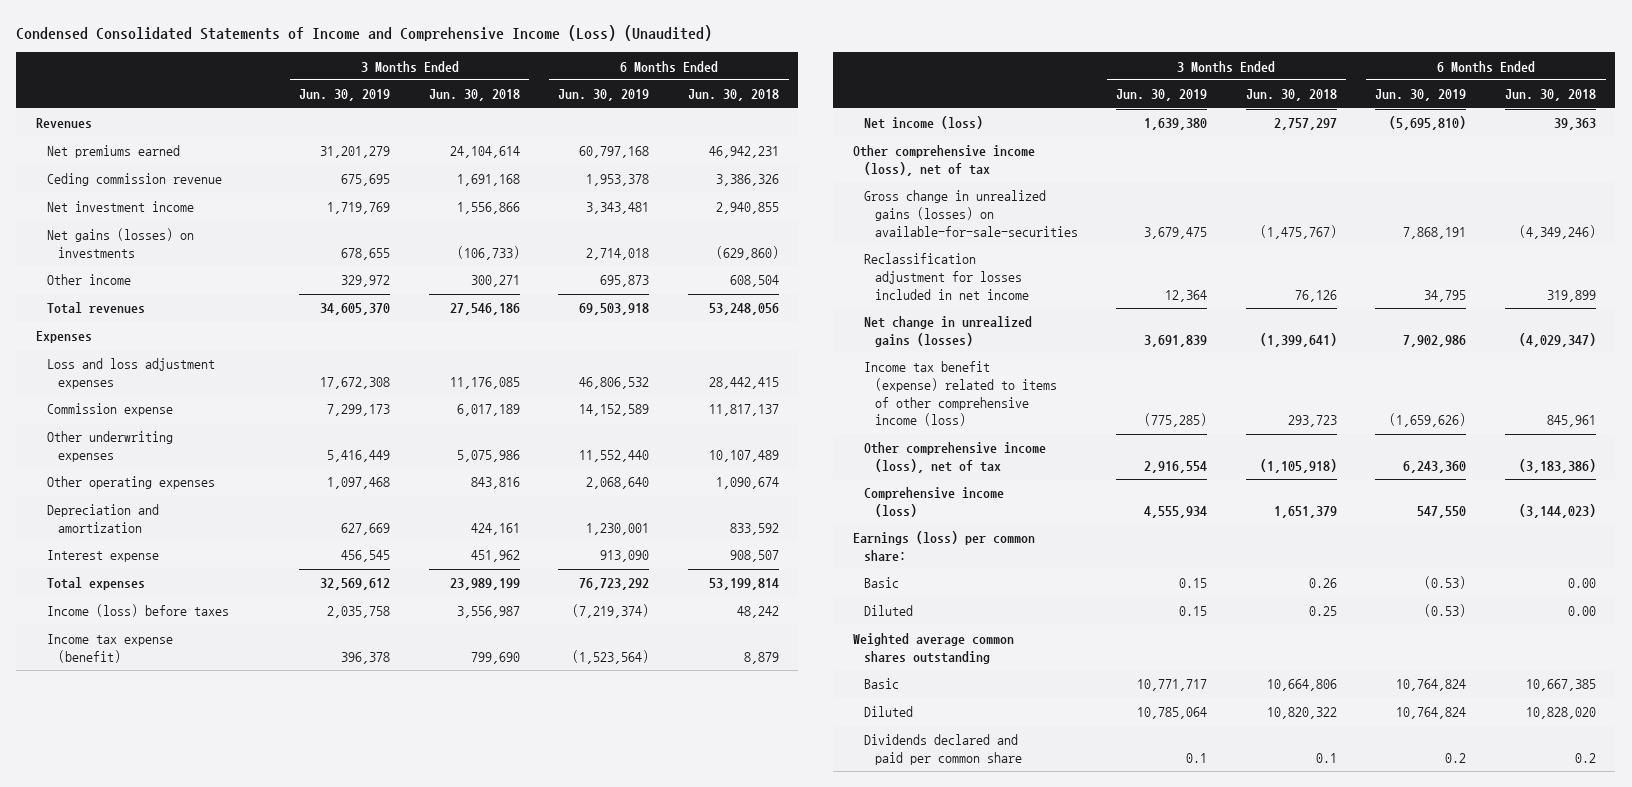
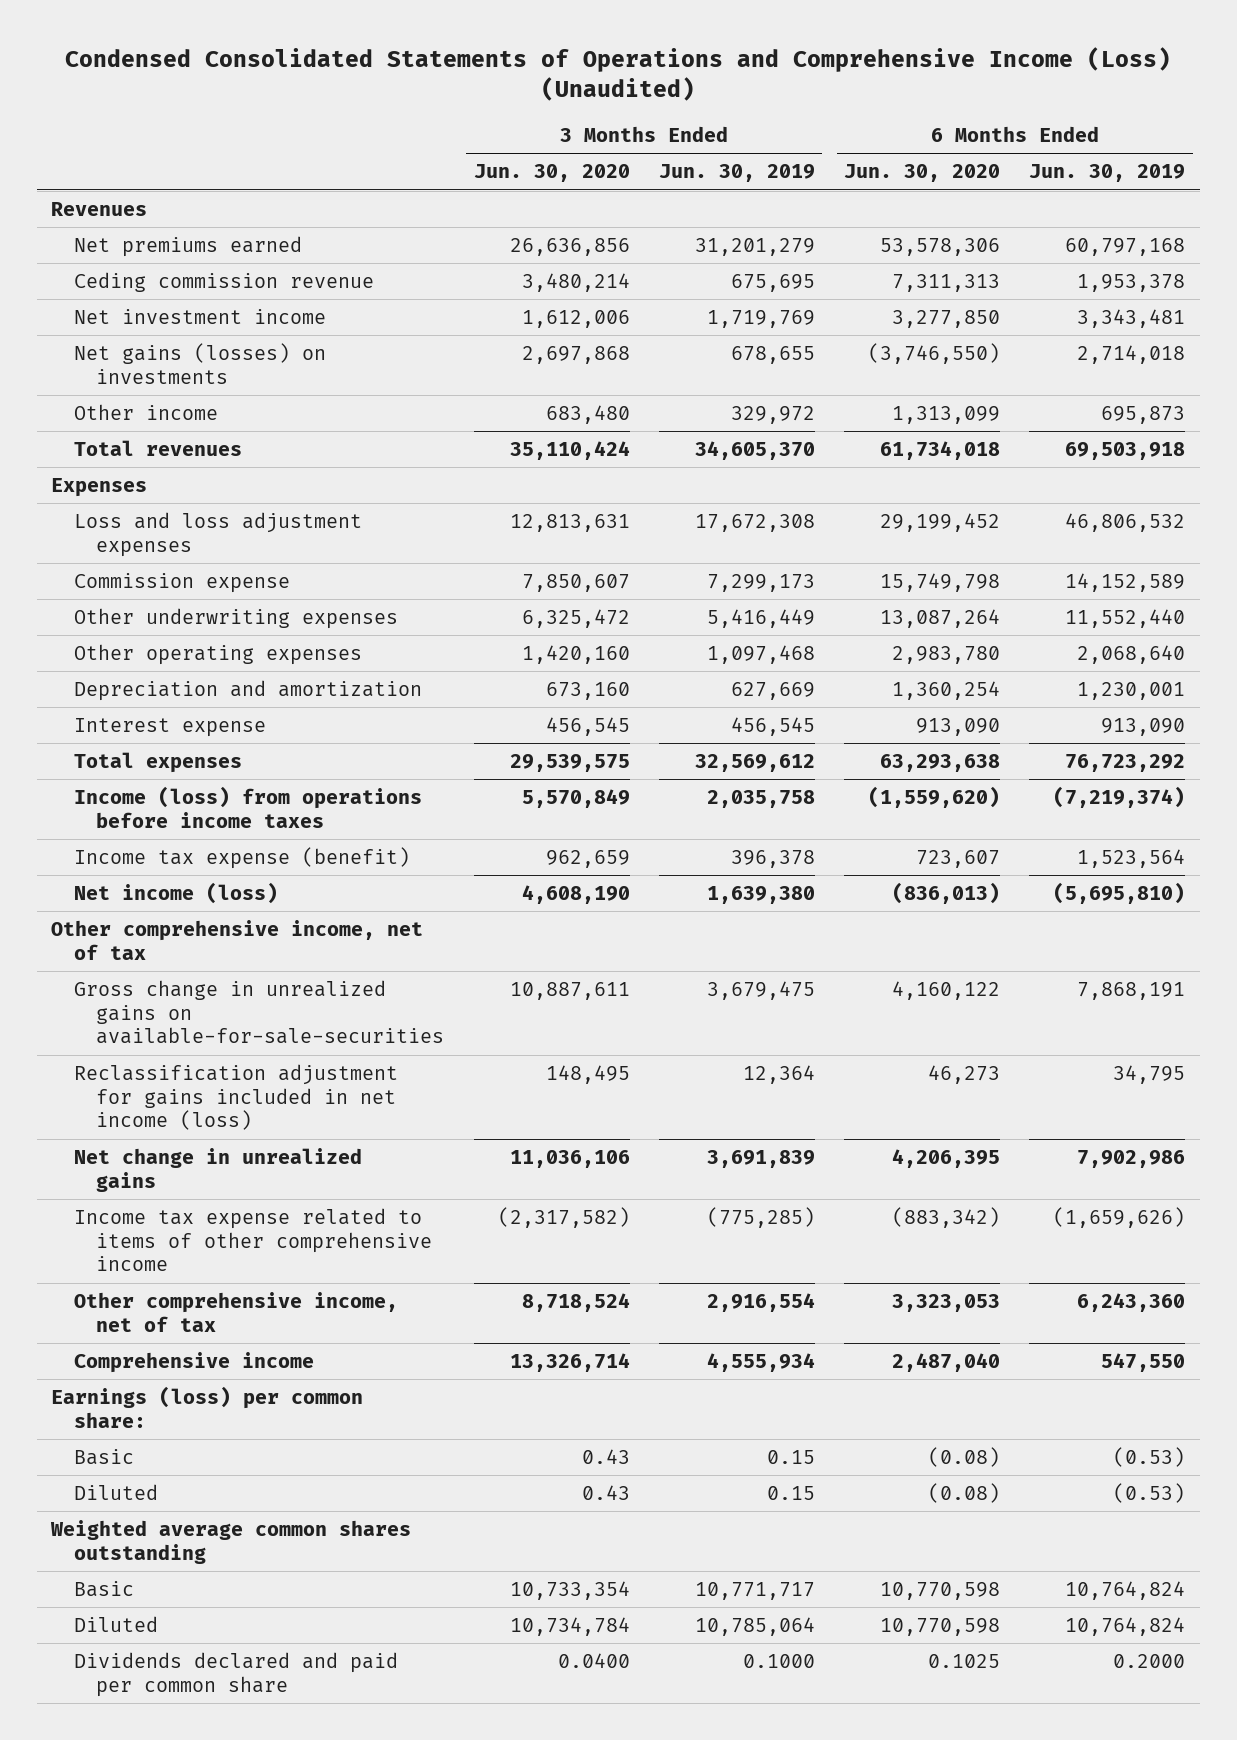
- Condensed Consolidated Statements of Income and Comprehensive Income (Loss) (Unaudited)
+ Condensed Consolidated Statements of Operations and Comprehensive Income (Loss) (Unaudited)
- | 3 Months Ended Jun. 30, 2019 | 3 Months Ended Jun. 30, 2018 | 6 Months Ended Jun. 30, 2019 | 6 Months Ended Jun. 30, 2018
+ | 3 Months Ended Jun. 30, 2020 | 3 Months Ended Jun. 30, 2019 | 6 Months Ended Jun. 30, 2020 | 6 Months Ended Jun. 30, 2019
- Income (loss) before taxes | 2,035,758 | 3,556,987 | (7,219,374) | 48,242
- Income tax expense (benefit) | 396,378 | 799,690 | (1,523,564) | 8,879
+ Income (loss) from operations before income taxes | 5,570,849 | 2,035,758 | (1,559,620) | (7,219,374)
+ Income tax expense (benefit) | 962,659 | 396,378 | 723,607 | 1,523,564
- Other comprehensive income (loss), net of tax
- Gross change in unrealized gains (losses) on available-for-sale-securities | 3,679,475 | (1,475,767) | 7,868,191 | (4,349,246)
- Reclassification adjustment for losses included in net income | 12,364 | 76,126 | 34,795 | 319,899
- Net change in unrealized gains (losses) | 3,691,839 | (1,399,641) | 7,902,986 | (4,029,347)
- Income tax benefit (expense) related to items of other comprehensive income (loss) | (775,285) | 293,723 | (1,659,626) | 845,961
- Other comprehensive income (loss), net of tax | 2,916,554 | (1,105,918) | 6,243,360 | (3,183,386)
- Comprehensive income (loss) | 4,555,934 | 1,651,379 | 547,550 | (3,144,023)
+ Other comprehensive income, net of tax
+ Gross change in unrealized gains on available-for-sale-securities | 10,887,611 | 3,679,475 | 4,160,122 | 7,868,191
+ Reclassification adjustment for gains included in net income (loss) | 148,495 | 12,364 | 46,273 | 34,795
+ Net change in unrealized gains | 11,036,106 | 3,691,839 | 4,206,395 | 7,902,986
+ Income tax expense related to items of other comprehensive income | (2,317,582) | (775,285) | (883,342) | (1,659,626)
+ Other comprehensive income, net of tax | 8,718,524 | 2,916,554 | 3,323,053 | 6,243,360
+ Comprehensive income | 13,326,714 | 4,555,934 | 2,487,040 | 547,550
- Dividends declared and paid per common share | 0.1 | 0.1 | 0.2 | 0.2
+ Dividends declared and paid per common share | 0.0400 | 0.1000 | 0.1025 | 0.2000

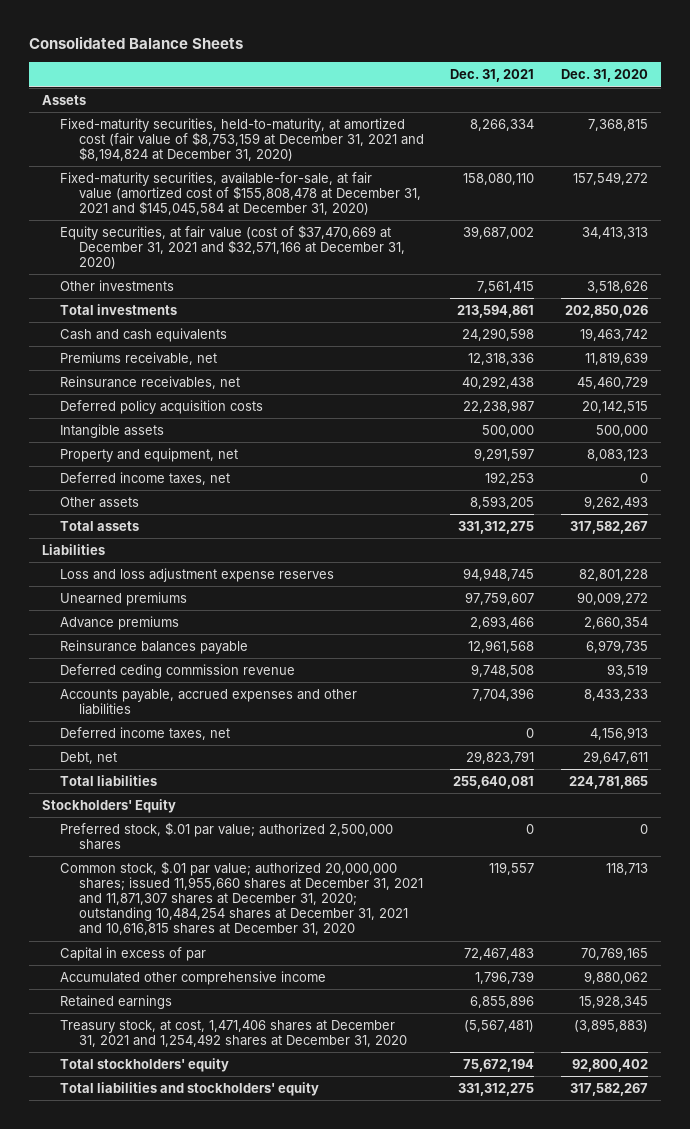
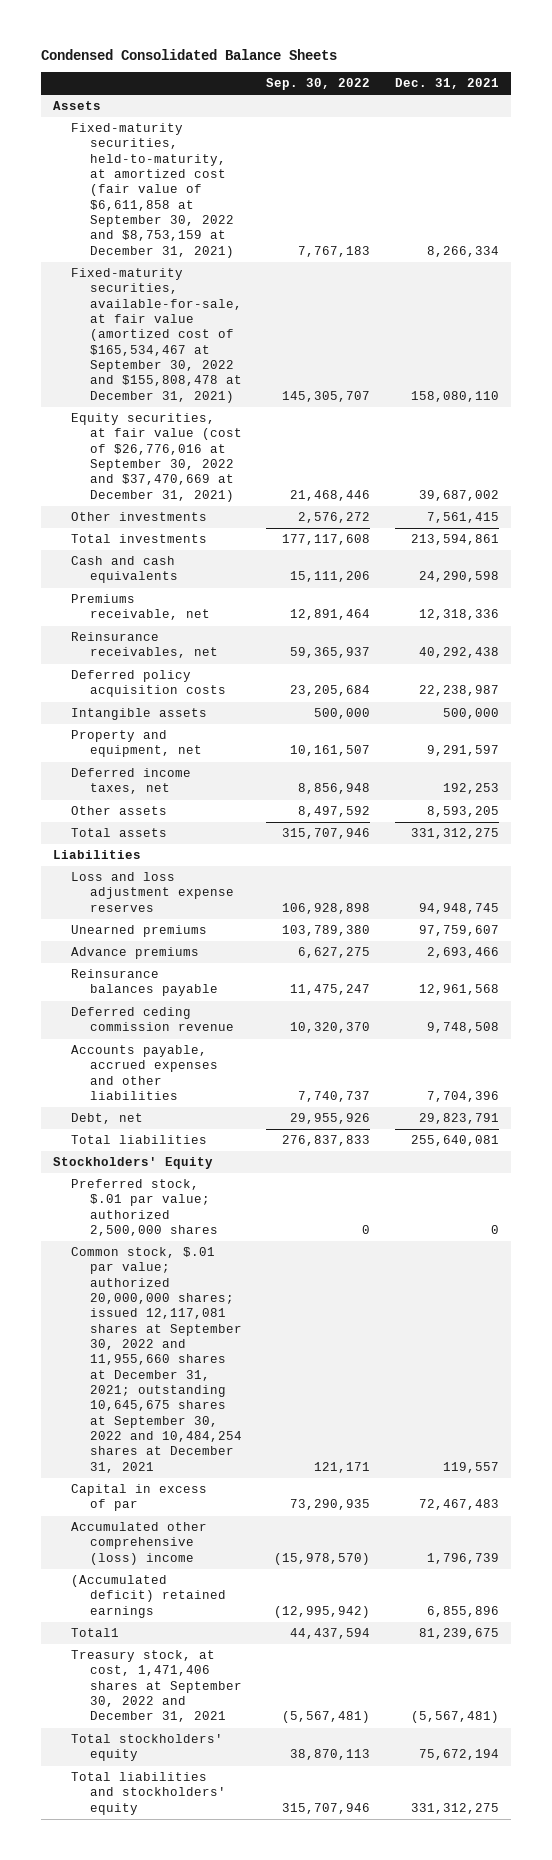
- Consolidated Balance Sheets
+ Condensed Consolidated Balance Sheets
- | Dec. 31, 2021 | Dec. 31, 2020
+ | Sep. 30, 2022 | Dec. 31, 2021
- Fixed-maturity securities, held-to-maturity, at amortized cost (fair value of $8,753,159 at December 31, 2021 and $8,194,824 at December 31, 2020) | 8,266,334 | 7,368,815
- Fixed-maturity securities, available-for-sale, at fair value (amortized cost of $155,808,478 at December 31, 2021 and $145,045,584 at December 31, 2020) | 158,080,110 | 157,549,272
- Equity securities, at fair value (cost of $37,470,669 at December 31, 2021 and $32,571,166 at December 31, 2020) | 39,687,002 | 34,413,313
+ Fixed-maturity securities, held-to-maturity, at amortized cost (fair value of $6,611,858 at September 30, 2022 and $8,753,159 at December 31, 2021) | 7,767,183 | 8,266,334
+ Fixed-maturity securities, available-for-sale, at fair value (amortized cost of $165,534,467 at September 30, 2022 and $155,808,478 at December 31, 2021) | 145,305,707 | 158,080,110
+ Equity securities, at fair value (cost of $26,776,016 at September 30, 2022 and $37,470,669 at December 31, 2021) | 21,468,446 | 39,687,002
- Deferred income taxes, net | 0 | 4,156,913
- Common stock, $.01 par value; authorized 20,000,000 shares; issued 11,955,660 shares at December 31, 2021 and 11,871,307 shares at December 31, 2020; outstanding 10,484,254 shares at December 31, 2021 and 10,616,815 shares at December 31, 2020 | 119,557 | 118,713
+ Common stock, $.01 par value; authorized 20,000,000 shares; issued 12,117,081 shares at September 30, 2022 and 11,955,660 shares at December 31, 2021; outstanding 10,645,675 shares at September 30, 2022 and 10,484,254 shares at December 31, 2021 | 121,171 | 119,557
- Accumulated other comprehensive income | 1,796,739 | 9,880,062
- Retained earnings | 6,855,896 | 15,928,345
- Treasury stock, at cost, 1,471,406 shares at December 31, 2021 and 1,254,492 shares at December 31, 2020 | (5,567,481) | (3,895,883)
+ Accumulated other comprehensive (loss) income | (15,978,570) | 1,796,739
+ (Accumulated deficit) retained earnings | (12,995,942) | 6,855,896
+ Total1 | 44,437,594 | 81,239,675
+ Treasury stock, at cost, 1,471,406 shares at September 30, 2022 and December 31, 2021 | (5,567,481) | (5,567,481)

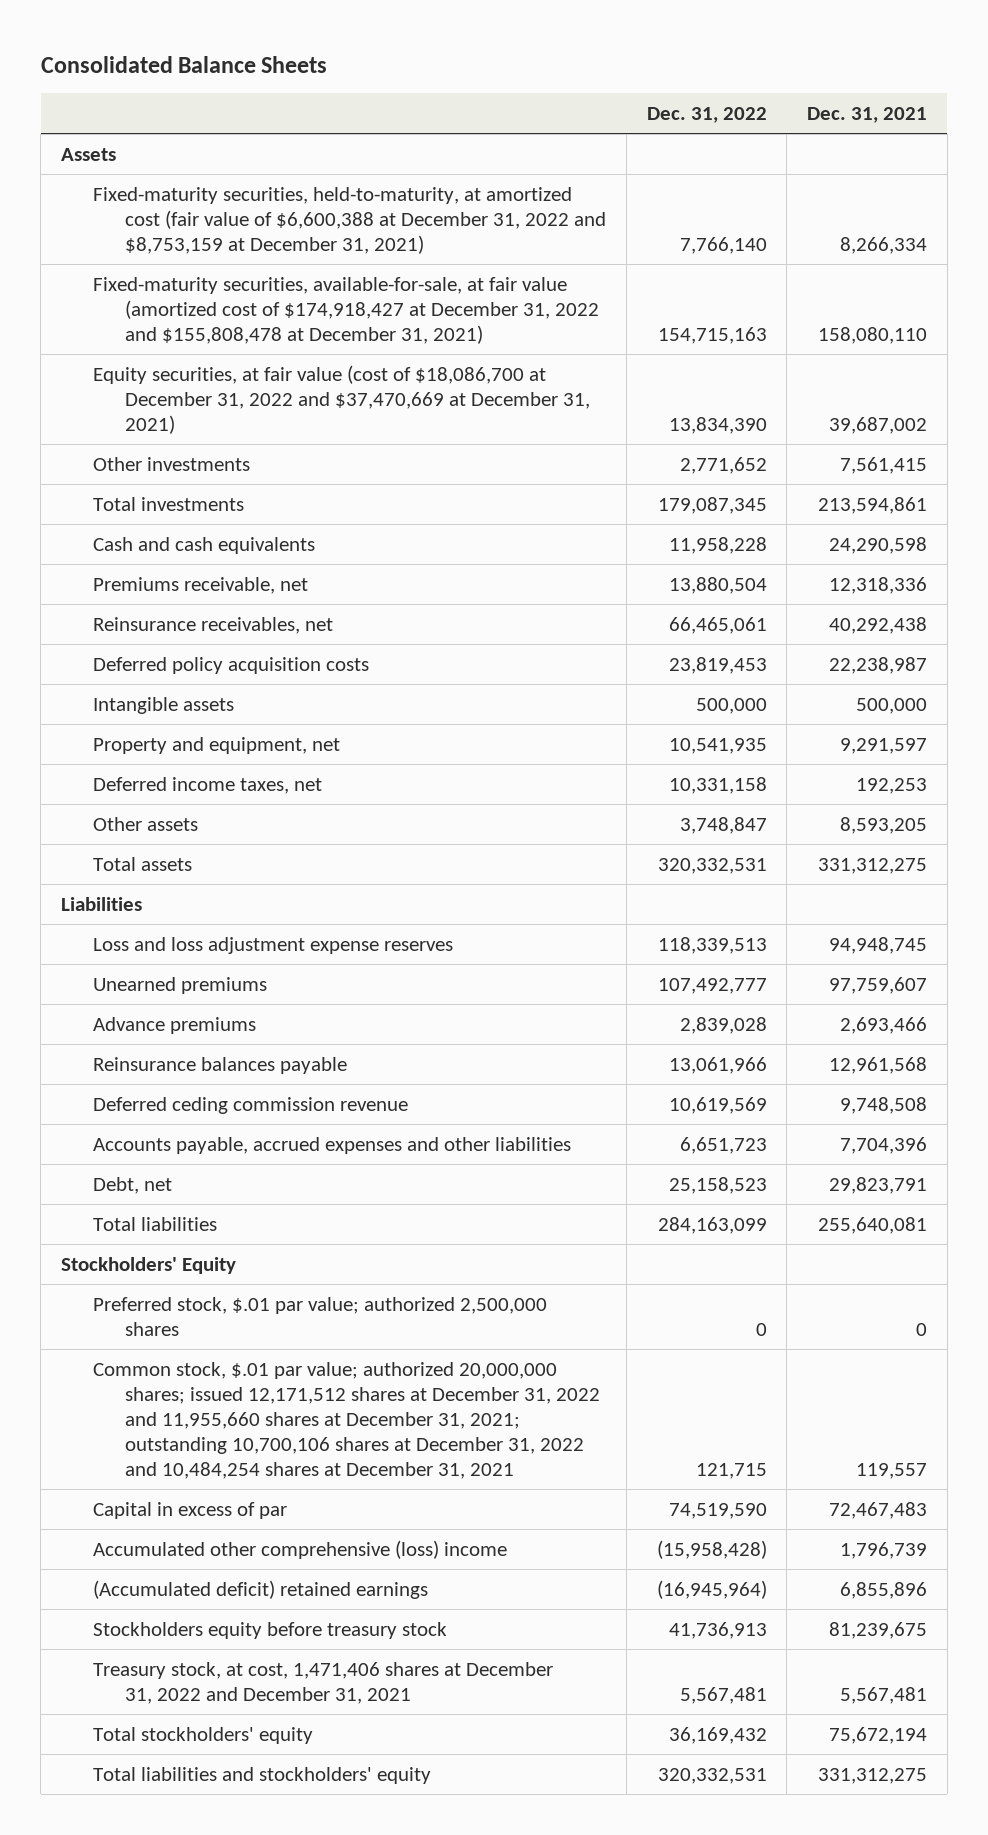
- Condensed Consolidated Balance Sheets
+ Consolidated Balance Sheets
- | Sep. 30, 2022 | Dec. 31, 2021
+ | Dec. 31, 2022 | Dec. 31, 2021
- Fixed-maturity securities, held-to-maturity, at amortized cost (fair value of $6,611,858 at September 30, 2022 and $8,753,159 at December 31, 2021) | 7,767,183 | 8,266,334
- Fixed-maturity securities, available-for-sale, at fair value (amortized cost of $165,534,467 at September 30, 2022 and $155,808,478 at December 31, 2021) | 145,305,707 | 158,080,110
- Equity securities, at fair value (cost of $26,776,016 at September 30, 2022 and $37,470,669 at December 31, 2021) | 21,468,446 | 39,687,002
+ Fixed-maturity securities, held-to-maturity, at amortized cost (fair value of $6,600,388 at December 31, 2022 and $8,753,159 at December 31, 2021) | 7,766,140 | 8,266,334
+ Fixed-maturity securities, available-for-sale, at fair value (amortized cost of $174,918,427 at December 31, 2022 and $155,808,478 at December 31, 2021) | 154,715,163 | 158,080,110
+ Equity securities, at fair value (cost of $18,086,700 at December 31, 2022 and $37,470,669 at December 31, 2021) | 13,834,390 | 39,687,002
- Common stock, $.01 par value; authorized 20,000,000 shares; issued 12,117,081 shares at September 30, 2022 and 11,955,660 shares at December 31, 2021; outstanding 10,645,675 shares at September 30, 2022 and 10,484,254 shares at December 31, 2021 | 121,171 | 119,557
+ Common stock, $.01 par value; authorized 20,000,000 shares; issued 12,171,512 shares at December 31, 2022 and 11,955,660 shares at December 31, 2021; outstanding 10,700,106 shares at December 31, 2022 and 10,484,254 shares at December 31, 2021 | 121,715 | 119,557
- Total1 | 44,437,594 | 81,239,675
- Treasury stock, at cost, 1,471,406 shares at September 30, 2022 and December 31, 2021 | (5,567,481) | (5,567,481)
+ Stockholders equity before treasury stock | 41,736,913 | 81,239,675
+ Treasury stock, at cost, 1,471,406 shares at December 31, 2022 and December 31, 2021 | 5,567,481 | 5,567,481

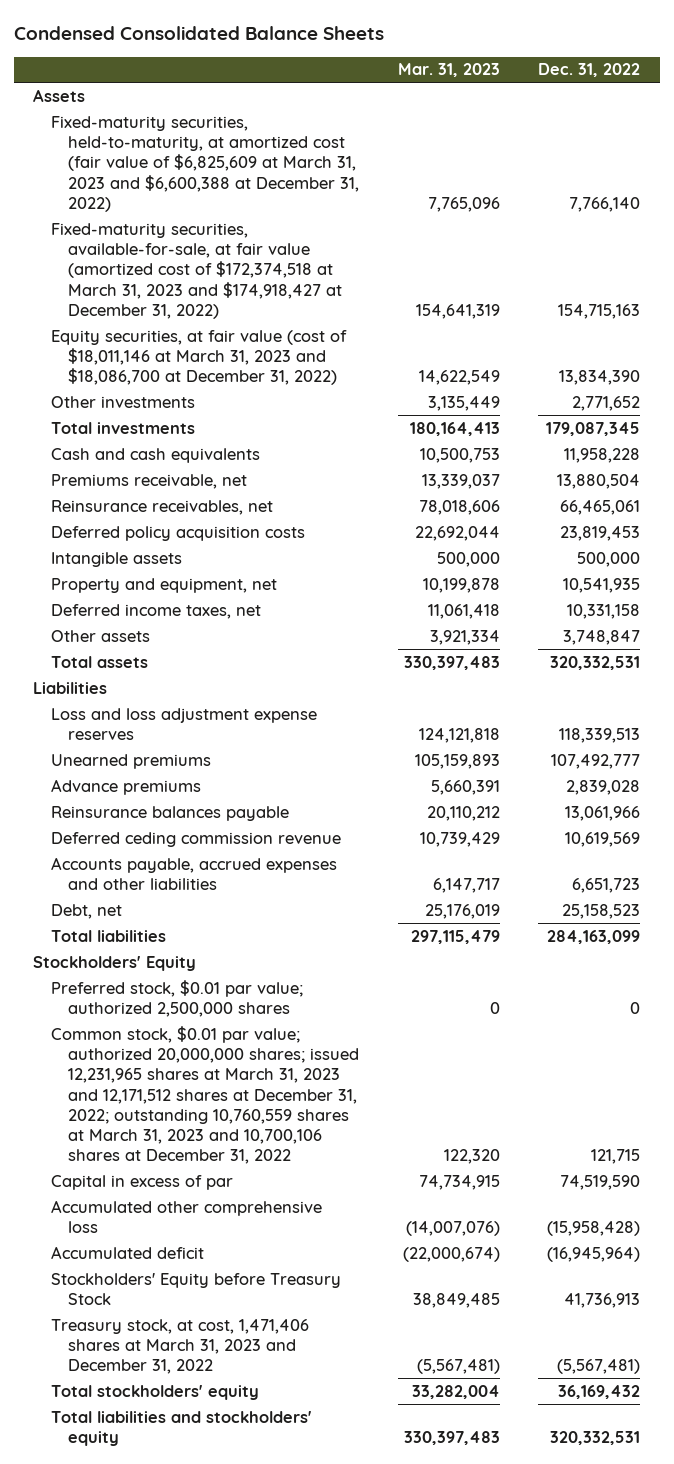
- Consolidated Balance Sheets
+ Condensed Consolidated Balance Sheets
- | Dec. 31, 2022 | Dec. 31, 2021
+ | Mar. 31, 2023 | Dec. 31, 2022
- Fixed-maturity securities, held-to-maturity, at amortized cost (fair value of $6,600,388 at December 31, 2022 and $8,753,159 at December 31, 2021) | 7,766,140 | 8,266,334
- Fixed-maturity securities, available-for-sale, at fair value (amortized cost of $174,918,427 at December 31, 2022 and $155,808,478 at December 31, 2021) | 154,715,163 | 158,080,110
- Equity securities, at fair value (cost of $18,086,700 at December 31, 2022 and $37,470,669 at December 31, 2021) | 13,834,390 | 39,687,002
+ Fixed-maturity securities, held-to-maturity, at amortized cost (fair value of $6,825,609 at March 31, 2023 and $6,600,388 at December 31, 2022) | 7,765,096 | 7,766,140
+ Fixed-maturity securities, available-for-sale, at fair value (amortized cost of $172,374,518 at March 31, 2023 and $174,918,427 at December 31, 2022) | 154,641,319 | 154,715,163
+ Equity securities, at fair value (cost of $18,011,146 at March 31, 2023 and $18,086,700 at December 31, 2022) | 14,622,549 | 13,834,390
- Preferred stock, $.01 par value; authorized 2,500,000 shares | 0 | 0
- Common stock, $.01 par value; authorized 20,000,000 shares; issued 12,171,512 shares at December 31, 2022 and 11,955,660 shares at December 31, 2021; outstanding 10,700,106 shares at December 31, 2022 and 10,484,254 shares at December 31, 2021 | 121,715 | 119,557
+ Preferred stock, $0.01 par value; authorized 2,500,000 shares | 0 | 0
+ Common stock, $0.01 par value; authorized 20,000,000 shares; issued 12,231,965 shares at March 31, 2023 and 12,171,512 shares at December 31, 2022; outstanding 10,760,559 shares at March 31, 2023 and 10,700,106 shares at December 31, 2022 | 122,320 | 121,715
- Accumulated other comprehensive (loss) income | (15,958,428) | 1,796,739
- (Accumulated deficit) retained earnings | (16,945,964) | 6,855,896
- Stockholders equity before treasury stock | 41,736,913 | 81,239,675
- Treasury stock, at cost, 1,471,406 shares at December 31, 2022 and December 31, 2021 | 5,567,481 | 5,567,481
+ Accumulated other comprehensive loss | (14,007,076) | (15,958,428)
+ Accumulated deficit | (22,000,674) | (16,945,964)
+ Stockholders' Equity before Treasury Stock | 38,849,485 | 41,736,913
+ Treasury stock, at cost, 1,471,406 shares at March 31, 2023 and December 31, 2022 | (5,567,481) | (5,567,481)

